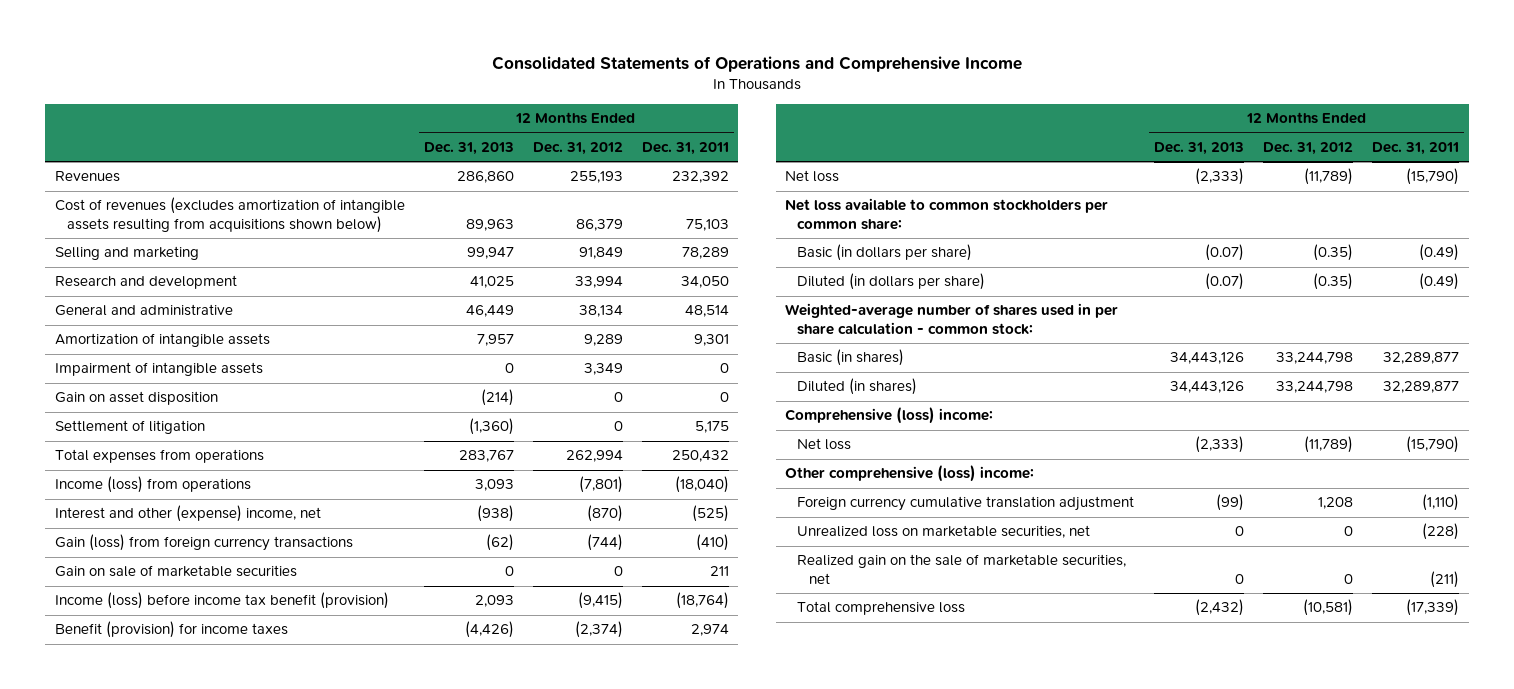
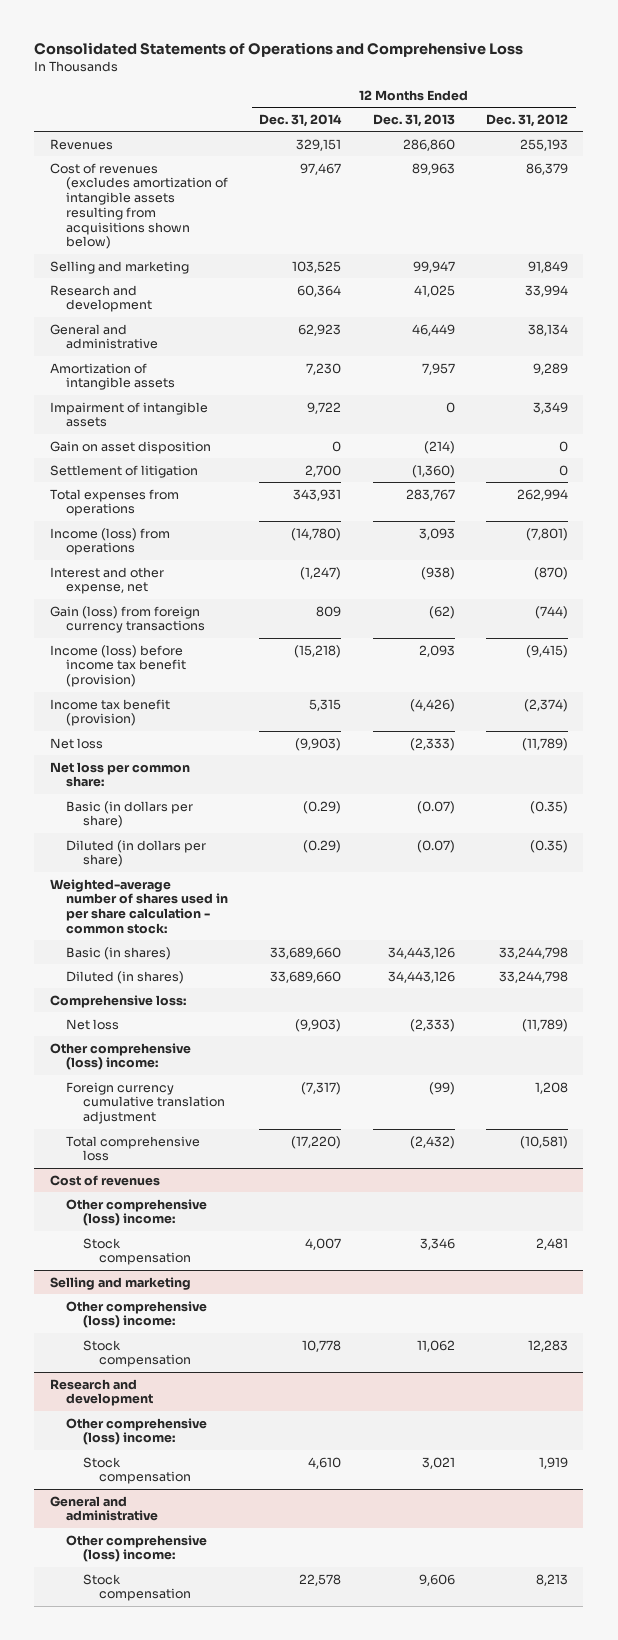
- Consolidated Statements of Operations and Comprehensive Income
+ Consolidated Statements of Operations and Comprehensive Loss
- | 12 Months Ended Dec. 31, 2013 | 12 Months Ended Dec. 31, 2012 | 12 Months Ended Dec. 31, 2011
+ | 12 Months Ended Dec. 31, 2014 | 12 Months Ended Dec. 31, 2013 | 12 Months Ended Dec. 31, 2012
- Interest and other (expense) income, net | (938) | (870) | (525)
+ Interest and other expense, net | (1,247) | (938) | (870)
- Gain on sale of marketable securities | 0 | 0 | 211
- Benefit (provision) for income taxes | (4,426) | (2,374) | 2,974
+ Income tax benefit (provision) | 5,315 | (4,426) | (2,374)
- Net loss available to common stockholders per common share:
+ Net loss per common share:
- Comprehensive (loss) income:
+ Comprehensive loss:
- Unrealized loss on marketable securities, net | 0 | 0 | (228)
- Realized gain on the sale of marketable securities, net | 0 | 0 | (211)
+ Cost of revenues
+ Other comprehensive (loss) income:
+ Stock compensation | 4,007 | 3,346 | 2,481
+ Selling and marketing
+ Other comprehensive (loss) income:
+ Stock compensation | 10,778 | 11,062 | 12,283
+ Research and development
+ Other comprehensive (loss) income:
+ Stock compensation | 4,610 | 3,021 | 1,919
+ General and administrative
+ Other comprehensive (loss) income:
+ Stock compensation | 22,578 | 9,606 | 8,213

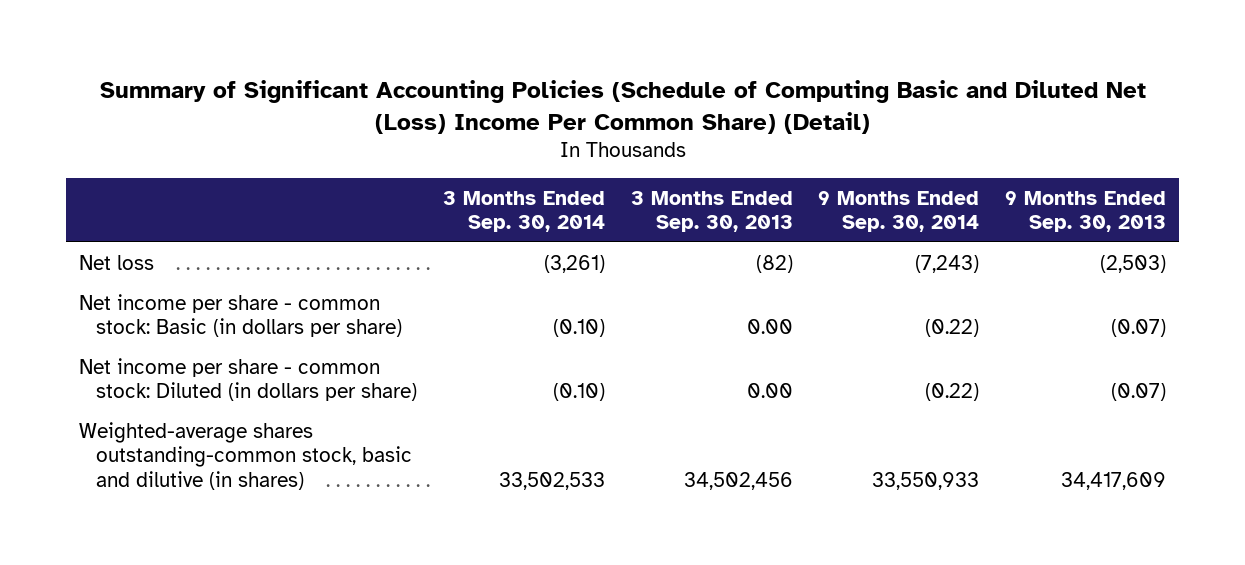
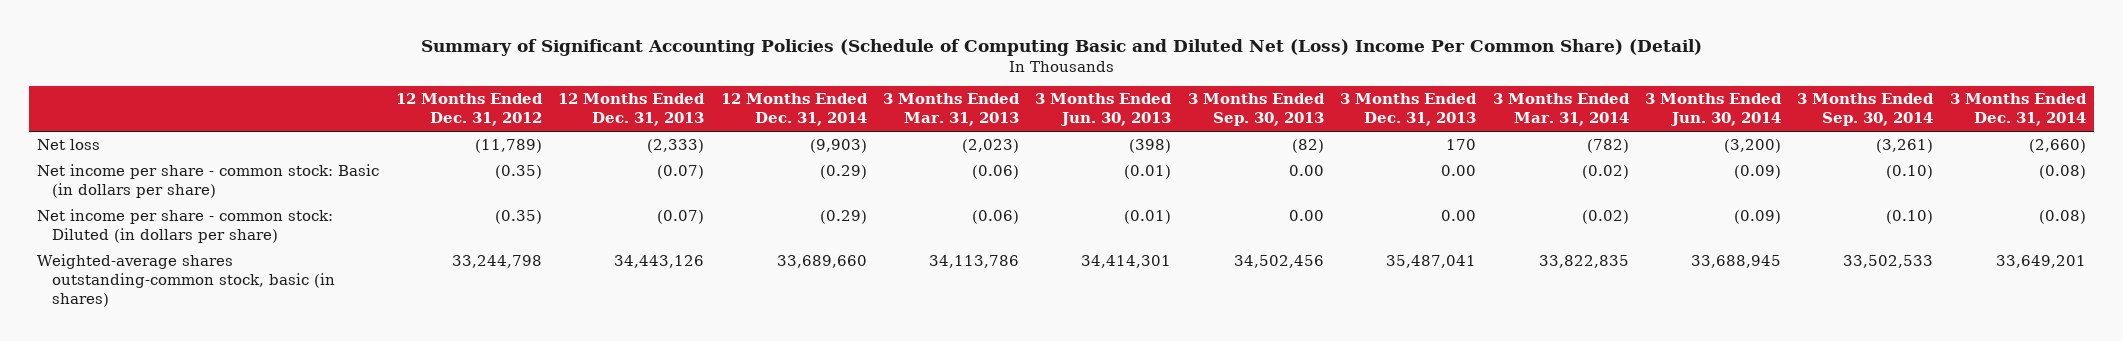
- | 3 Months Ended Sep. 30, 2014 | 3 Months Ended Sep. 30, 2013 | 9 Months Ended Sep. 30, 2014 | 9 Months Ended Sep. 30, 2013
+ | 12 Months Ended Dec. 31, 2012 | 12 Months Ended Dec. 31, 2013 | 12 Months Ended Dec. 31, 2014 | 3 Months Ended Mar. 31, 2013 | 3 Months Ended Jun. 30, 2013 | 3 Months Ended Sep. 30, 2013 | 3 Months Ended Dec. 31, 2013 | 3 Months Ended Mar. 31, 2014 | 3 Months Ended Jun. 30, 2014 | 3 Months Ended Sep. 30, 2014 | 3 Months Ended Dec. 31, 2014
- Weighted-average shares outstanding-common stock, basic and dilutive (in shares) | 33,502,533 | 34,502,456 | 33,550,933 | 34,417,609
+ Weighted-average shares outstanding-common stock, basic (in shares) | 33,244,798 | 34,443,126 | 33,689,660 | 34,113,786 | 34,414,301 | 34,502,456 | 35,487,041 | 33,822,835 | 33,688,945 | 33,502,533 | 33,649,201

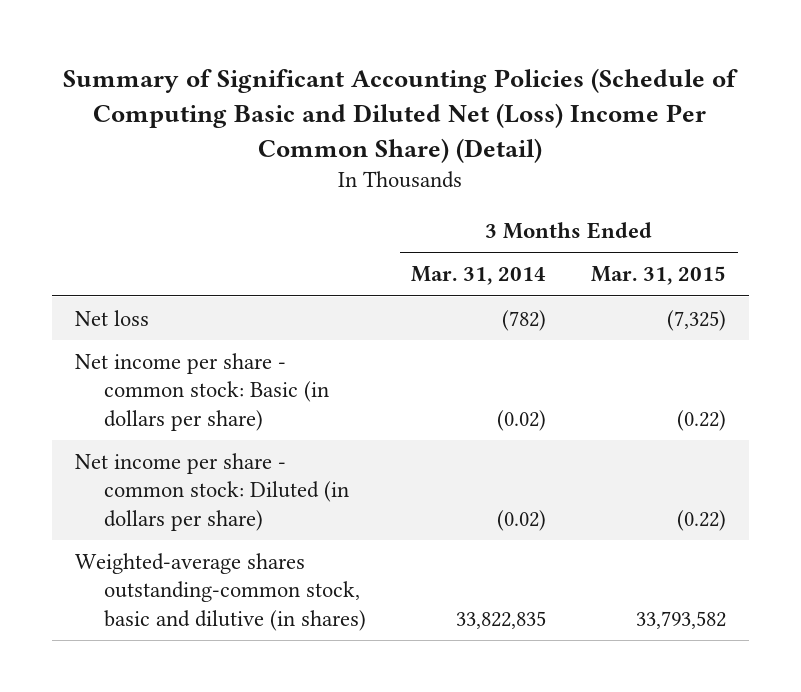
- | 12 Months Ended Dec. 31, 2012 | 12 Months Ended Dec. 31, 2013 | 12 Months Ended Dec. 31, 2014 | 3 Months Ended Mar. 31, 2013 | 3 Months Ended Jun. 30, 2013 | 3 Months Ended Sep. 30, 2013 | 3 Months Ended Dec. 31, 2013 | 3 Months Ended Mar. 31, 2014 | 3 Months Ended Jun. 30, 2014 | 3 Months Ended Sep. 30, 2014 | 3 Months Ended Dec. 31, 2014
+ | 3 Months Ended Mar. 31, 2014 | 3 Months Ended Mar. 31, 2015
- Weighted-average shares outstanding-common stock, basic (in shares) | 33,244,798 | 34,443,126 | 33,689,660 | 34,113,786 | 34,414,301 | 34,502,456 | 35,487,041 | 33,822,835 | 33,688,945 | 33,502,533 | 33,649,201
+ Weighted-average shares outstanding-common stock, basic and dilutive (in shares) | 33,822,835 | 33,793,582

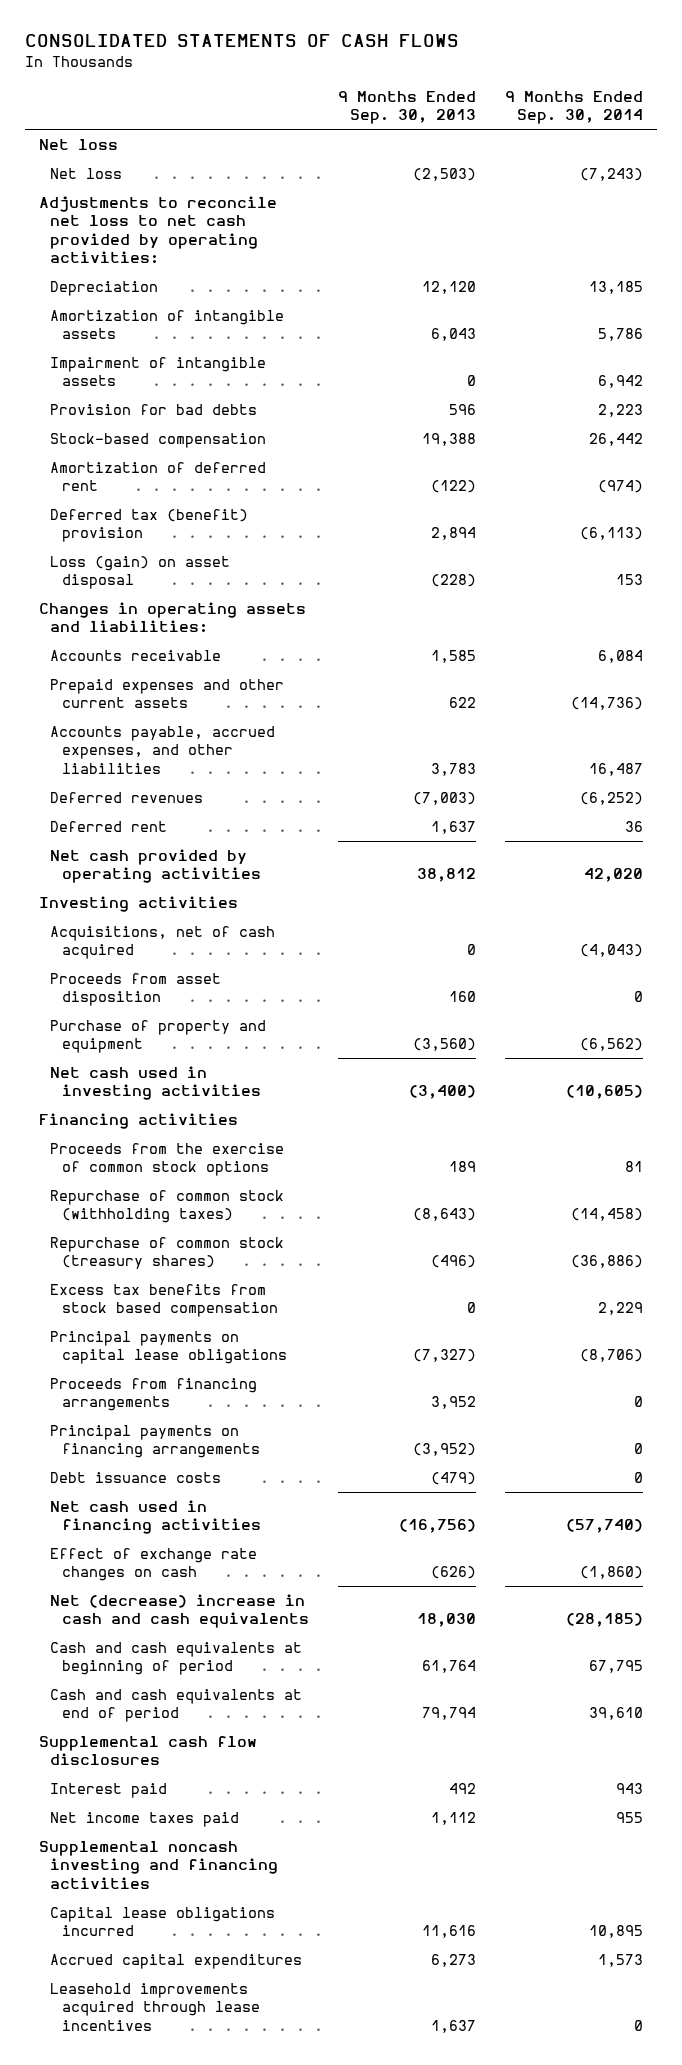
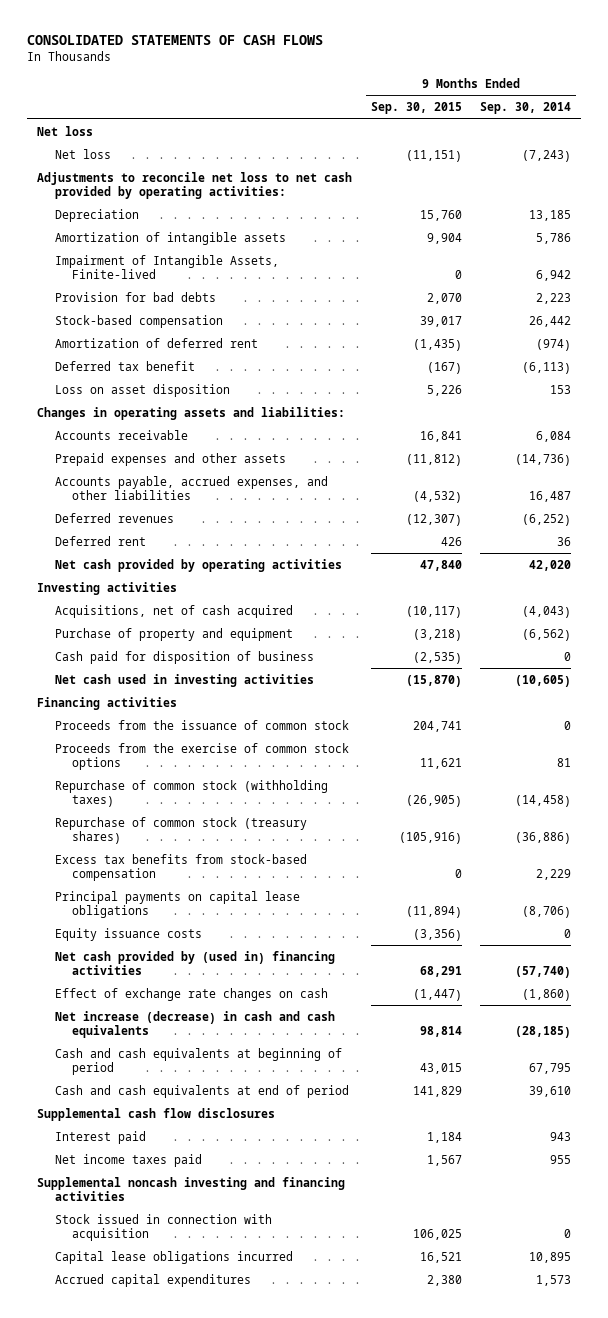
- | 9 Months Ended Sep. 30, 2013 | 9 Months Ended Sep. 30, 2014
+ | 9 Months Ended Sep. 30, 2015 | 9 Months Ended Sep. 30, 2014
- Impairment of intangible assets | 0 | 6,942
+ Impairment of Intangible Assets, Finite-lived | 0 | 6,942
- Deferred tax (benefit) provision | 2,894 | (6,113)
- Loss (gain) on asset disposal | (228) | 153
+ Deferred tax benefit | (167) | (6,113)
+ Loss on asset disposition | 5,226 | 153
- Prepaid expenses and other current assets | 622 | (14,736)
+ Prepaid expenses and other assets | (11,812) | (14,736)
- Proceeds from asset disposition | 160 | 0
+ Cash paid for disposition of business | (2,535) | 0
+ Proceeds from the issuance of common stock | 204,741 | 0
- Excess tax benefits from stock based compensation | 0 | 2,229
+ Excess tax benefits from stock-based compensation | 0 | 2,229
- Proceeds from financing arrangements | 3,952 | 0
- Principal payments on financing arrangements | (3,952) | 0
- Debt issuance costs | (479) | 0
- Net cash used in financing activities | (16,756) | (57,740)
+ Equity issuance costs | (3,356) | 0
+ Net cash provided by (used in) financing activities | 68,291 | (57,740)
- Net (decrease) increase in cash and cash equivalents | 18,030 | (28,185)
+ Net increase (decrease) in cash and cash equivalents | 98,814 | (28,185)
+ Stock issued in connection with acquisition | 106,025 | 0
- Leasehold improvements acquired through lease incentives | 1,637 | 0

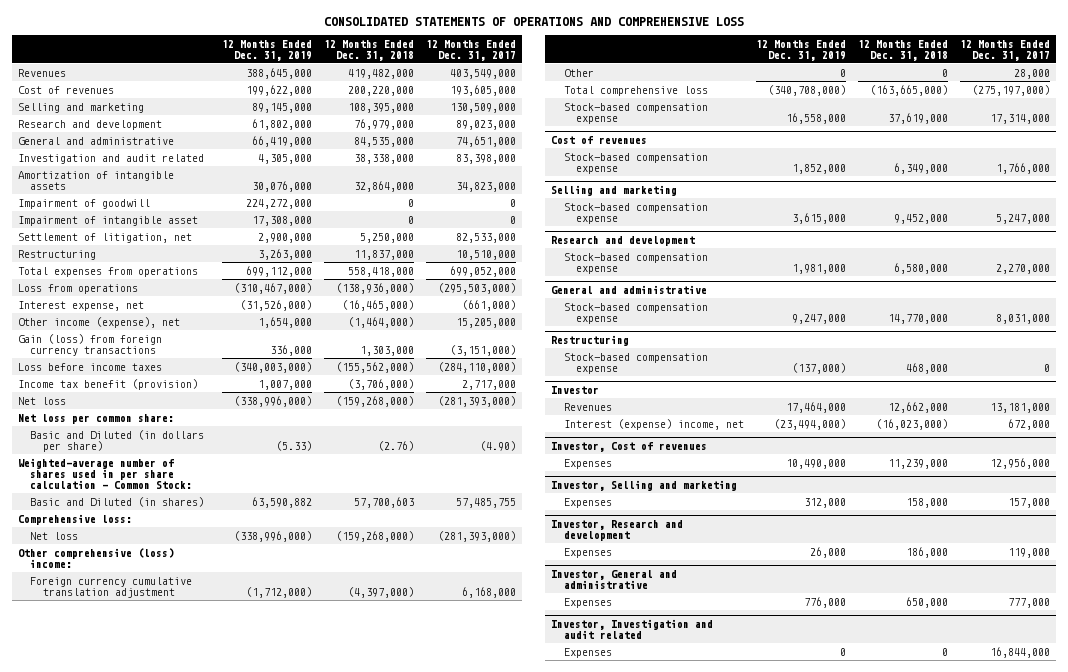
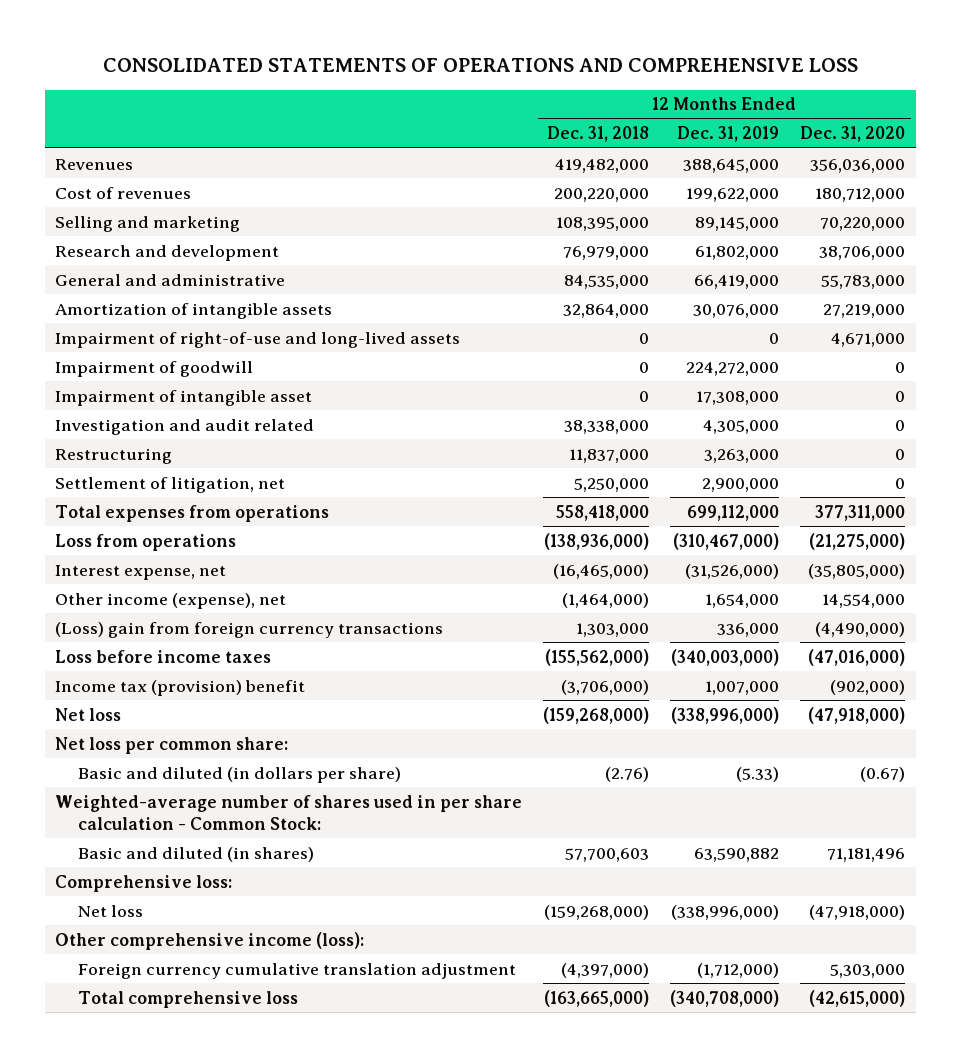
- | 12 Months Ended Dec. 31, 2019 | 12 Months Ended Dec. 31, 2018 | 12 Months Ended Dec. 31, 2017
+ | 12 Months Ended Dec. 31, 2018 | 12 Months Ended Dec. 31, 2019 | 12 Months Ended Dec. 31, 2020
+ Impairment of right-of-use and long-lived assets | 0 | 0 | 4,671,000
moved down: Investigation and audit related | 38,338,000 | 4,305,000 | 0
moved down: Settlement of litigation, net | 5,250,000 | 2,900,000 | 0
- Gain (loss) from foreign currency transactions | 336,000 | 1,303,000 | (3,151,000)
+ (Loss) gain from foreign currency transactions | 1,303,000 | 336,000 | (4,490,000)
- Income tax benefit (provision) | 1,007,000 | (3,706,000) | 2,717,000
+ Income tax (provision) benefit | (3,706,000) | 1,007,000 | (902,000)
- Basic and Diluted (in dollars per share) | (5.33) | (2.76) | (4.90)
+ Basic and diluted (in dollars per share) | (2.76) | (5.33) | (0.67)
- Basic and Diluted (in shares) | 63,590,882 | 57,700,603 | 57,485,755
+ Basic and diluted (in shares) | 57,700,603 | 63,590,882 | 71,181,496
- Other comprehensive (loss) income:
+ Other comprehensive income (loss):
- Other | 0 | 0 | 28,000
- Stock-based compensation expense | 16,558,000 | 37,619,000 | 17,314,000
- Cost of revenues
- Stock-based compensation expense | 1,852,000 | 6,349,000 | 1,766,000
- Selling and marketing
- Stock-based compensation expense | 3,615,000 | 9,452,000 | 5,247,000
- Research and development
- Stock-based compensation expense | 1,981,000 | 6,580,000 | 2,270,000
- General and administrative
- Stock-based compensation expense | 9,247,000 | 14,770,000 | 8,031,000
- Restructuring
- Stock-based compensation expense | (137,000) | 468,000 | 0
- Investor
- Revenues | 17,464,000 | 12,662,000 | 13,181,000
- Interest (expense) income, net | (23,494,000) | (16,023,000) | 672,000
- Investor, Cost of revenues
- Expenses | 10,490,000 | 11,239,000 | 12,956,000
- Investor, Selling and marketing
- Expenses | 312,000 | 158,000 | 157,000
- Investor, Research and development
- Expenses | 26,000 | 186,000 | 119,000
- Investor, General and administrative
- Expenses | 776,000 | 650,000 | 777,000
- Investor, Investigation and audit related
- Expenses | 0 | 0 | 16,844,000

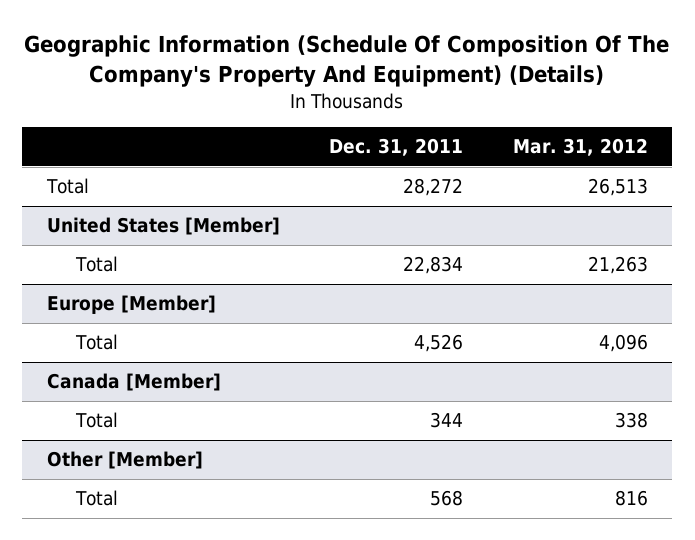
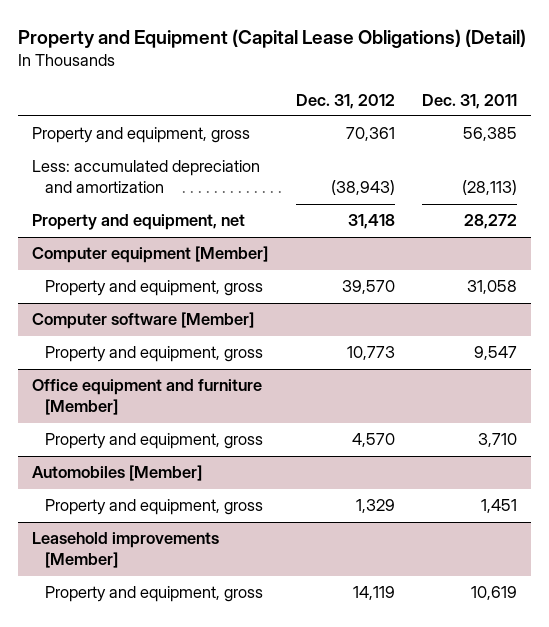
- Geographic Information (Schedule Of Composition Of The Company's Property And Equipment) (Details)
+ Property and Equipment (Capital Lease Obligations) (Detail)
- | Dec. 31, 2011 | Mar. 31, 2012
+ | Dec. 31, 2012 | Dec. 31, 2011
- Total | 28,272 | 26,513
- United States [Member]
- Total | 22,834 | 21,263
- Europe [Member]
- Total | 4,526 | 4,096
- Canada [Member]
- Total | 344 | 338
- Other [Member]
- Total | 568 | 816
+ Property and equipment, gross | 70,361 | 56,385
+ Less: accumulated depreciation and amortization | (38,943) | (28,113)
+ Property and equipment, net | 31,418 | 28,272
+ Computer equipment [Member]
+ Property and equipment, gross | 39,570 | 31,058
+ Computer software [Member]
+ Property and equipment, gross | 10,773 | 9,547
+ Office equipment and furniture [Member]
+ Property and equipment, gross | 4,570 | 3,710
+ Automobiles [Member]
+ Property and equipment, gross | 1,329 | 1,451
+ Leasehold improvements [Member]
+ Property and equipment, gross | 14,119 | 10,619

